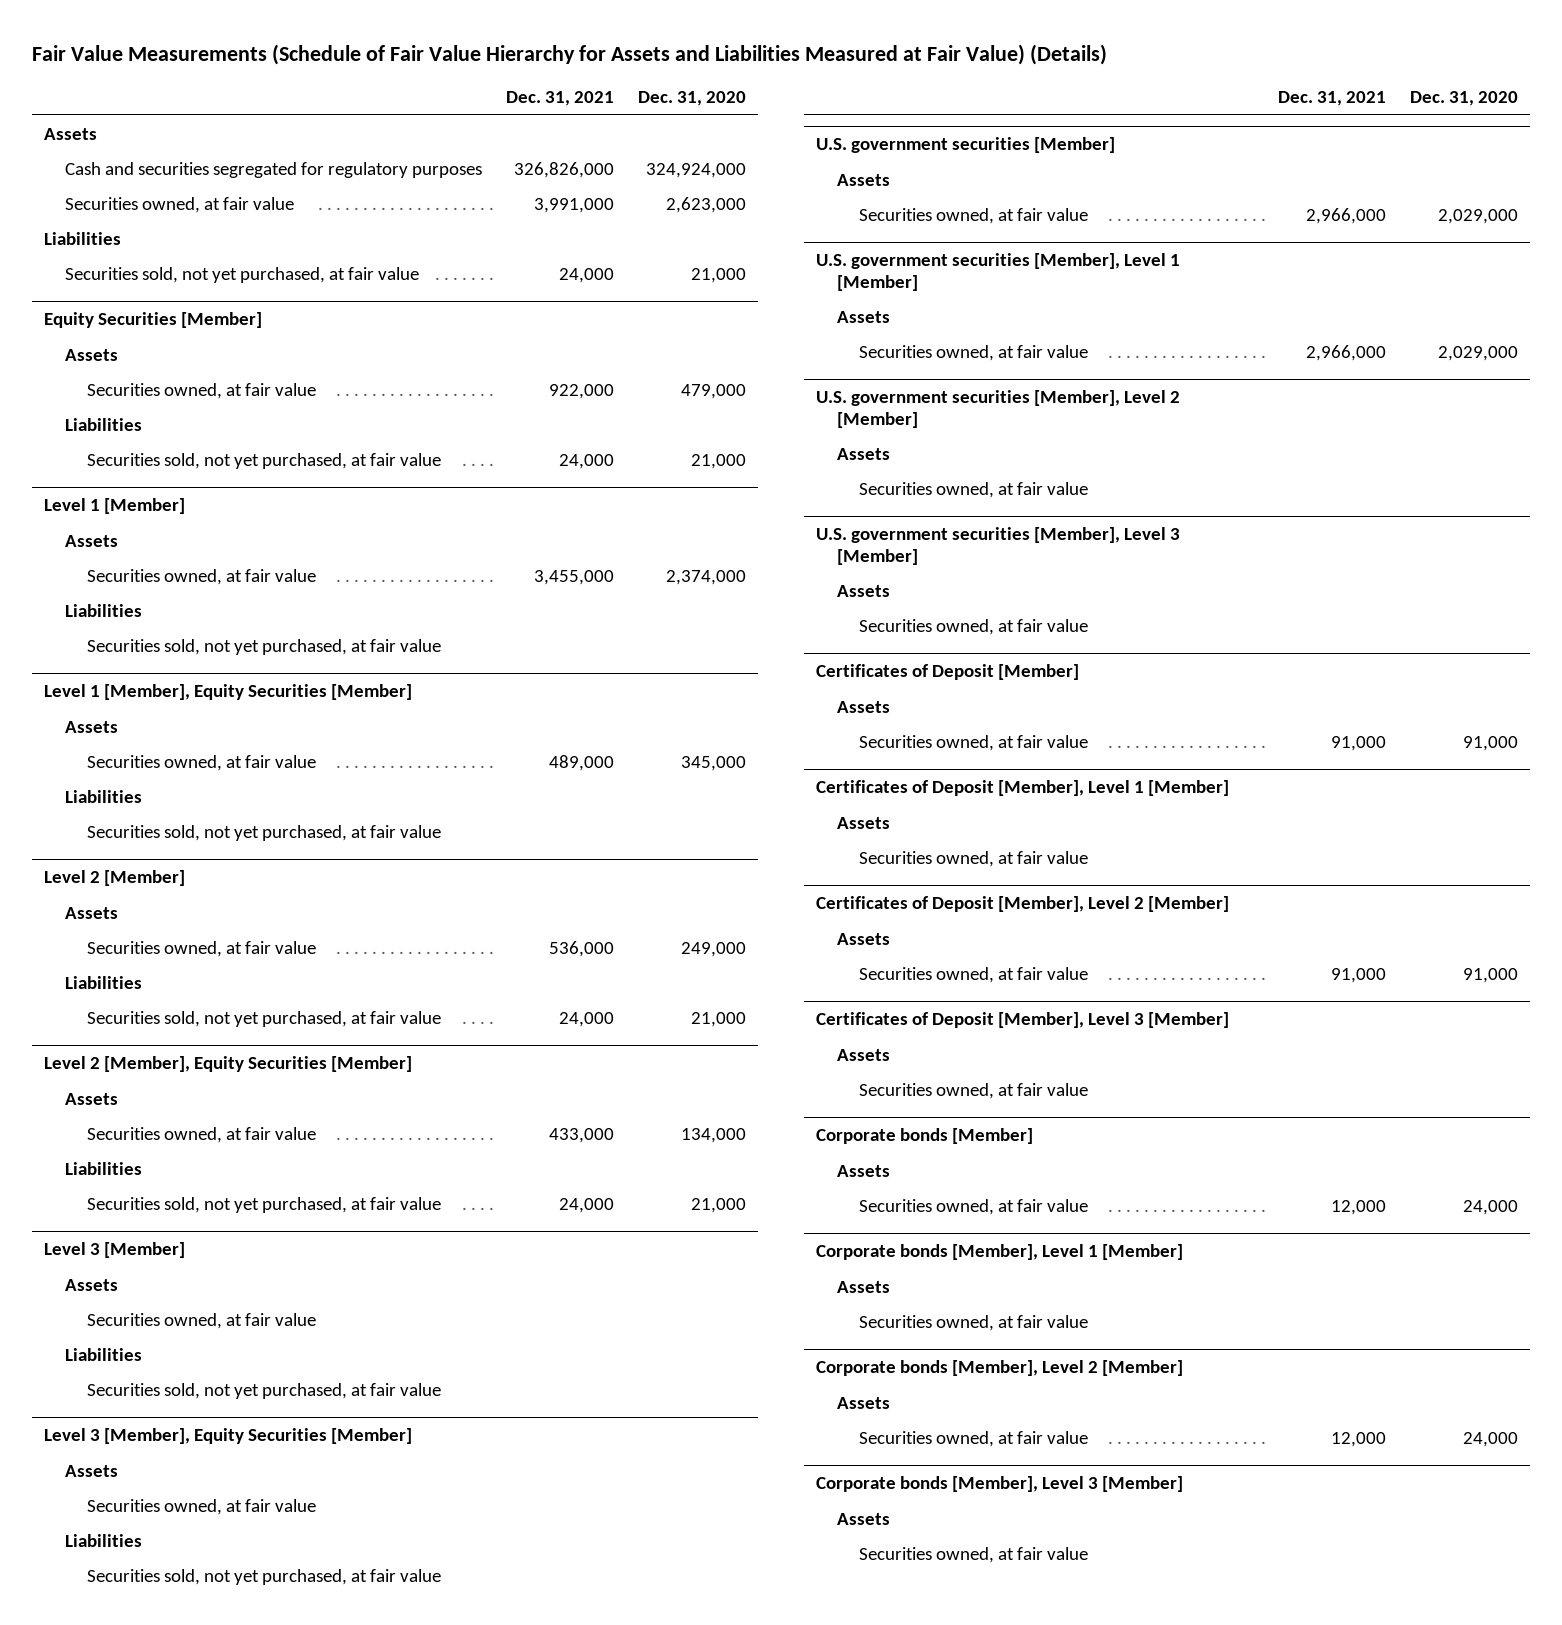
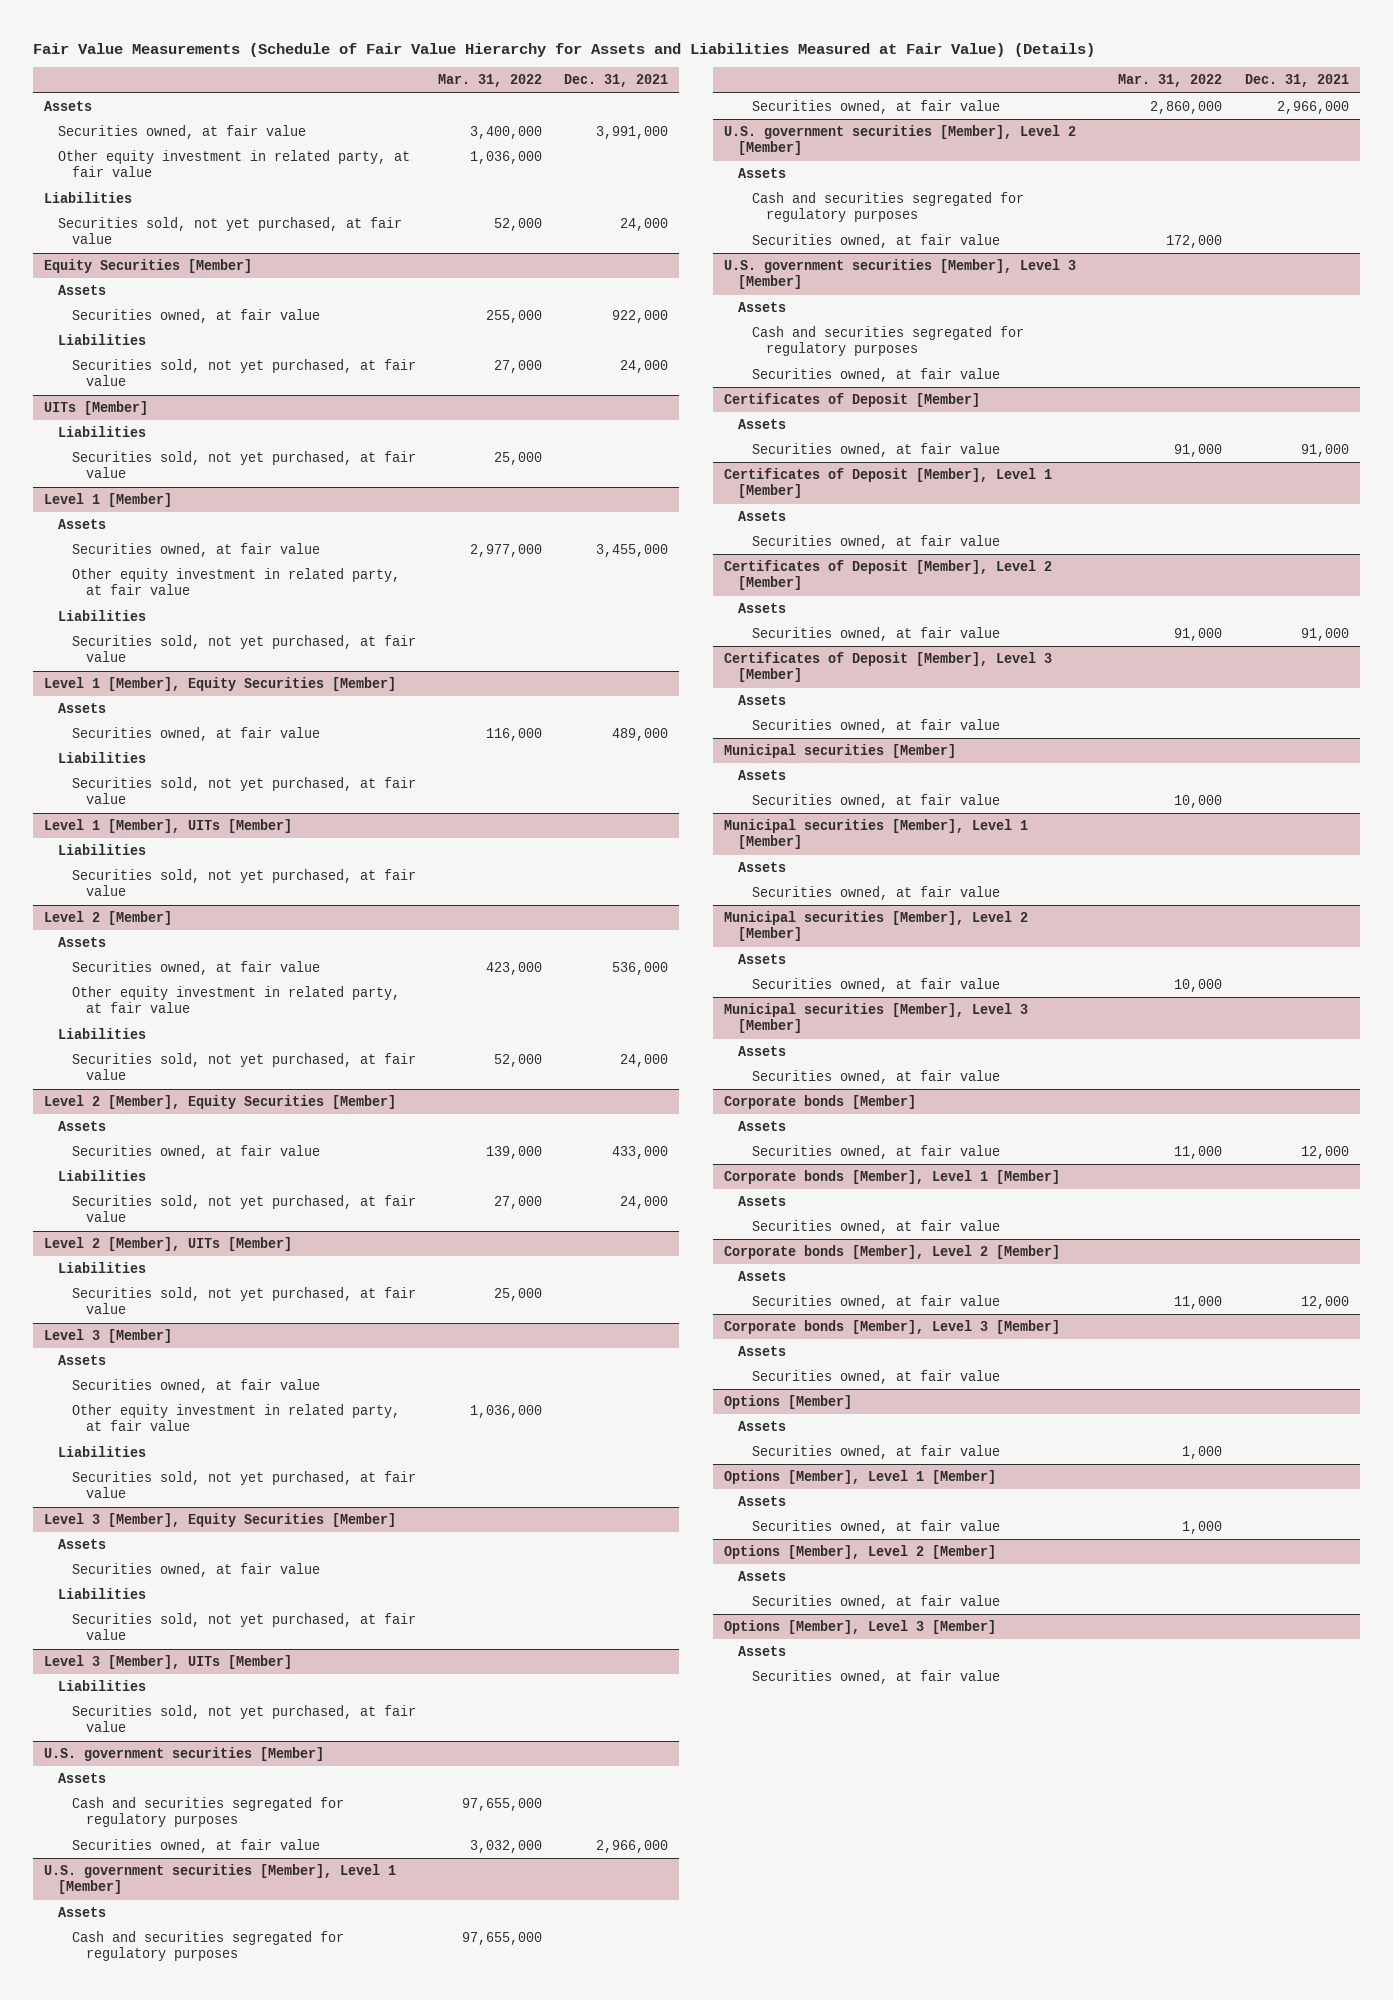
- | Dec. 31, 2021 | Dec. 31, 2020
+ | Mar. 31, 2022 | Dec. 31, 2021
- Cash and securities segregated for regulatory purposes | 326,826,000 | 324,924,000
+ Other equity investment in related party, at fair value | 1,036,000 |
+ UITs [Member]
+ Liabilities
+ Securities sold, not yet purchased, at fair value | 25,000 |
@ Level 1 [Member]
+ Other equity investment in related party, at fair value
+ Level 1 [Member], UITs [Member]
+ Liabilities
+ Securities sold, not yet purchased, at fair value
@ Level 2 [Member]
+ Other equity investment in related party, at fair value
+ Level 2 [Member], UITs [Member]
+ Liabilities
+ Securities sold, not yet purchased, at fair value | 25,000 |
@ Level 3 [Member]
+ Other equity investment in related party, at fair value | 1,036,000 |
+ Level 3 [Member], UITs [Member]
+ Liabilities
+ Securities sold, not yet purchased, at fair value
@ U.S. government securities [Member]
+ Cash and securities segregated for regulatory purposes | 97,655,000 |
@ U.S. government securities [Member], Level 1 [Member]
+ Cash and securities segregated for regulatory purposes | 97,655,000 |
@ U.S. government securities [Member], Level 2 [Member]
+ Cash and securities segregated for regulatory purposes
@ U.S. government securities [Member], Level 3 [Member]
+ Cash and securities segregated for regulatory purposes
+ Municipal securities [Member]
+ Assets
+ Securities owned, at fair value | 10,000 |
+ Municipal securities [Member], Level 1 [Member]
+ Assets
+ Securities owned, at fair value
+ Municipal securities [Member], Level 2 [Member]
+ Assets
+ Securities owned, at fair value | 10,000 |
+ Municipal securities [Member], Level 3 [Member]
+ Assets
+ Securities owned, at fair value
+ Options [Member]
+ Assets
+ Securities owned, at fair value | 1,000 |
+ Options [Member], Level 1 [Member]
+ Assets
+ Securities owned, at fair value | 1,000 |
+ Options [Member], Level 2 [Member]
+ Assets
+ Securities owned, at fair value
+ Options [Member], Level 3 [Member]
+ Assets
+ Securities owned, at fair value

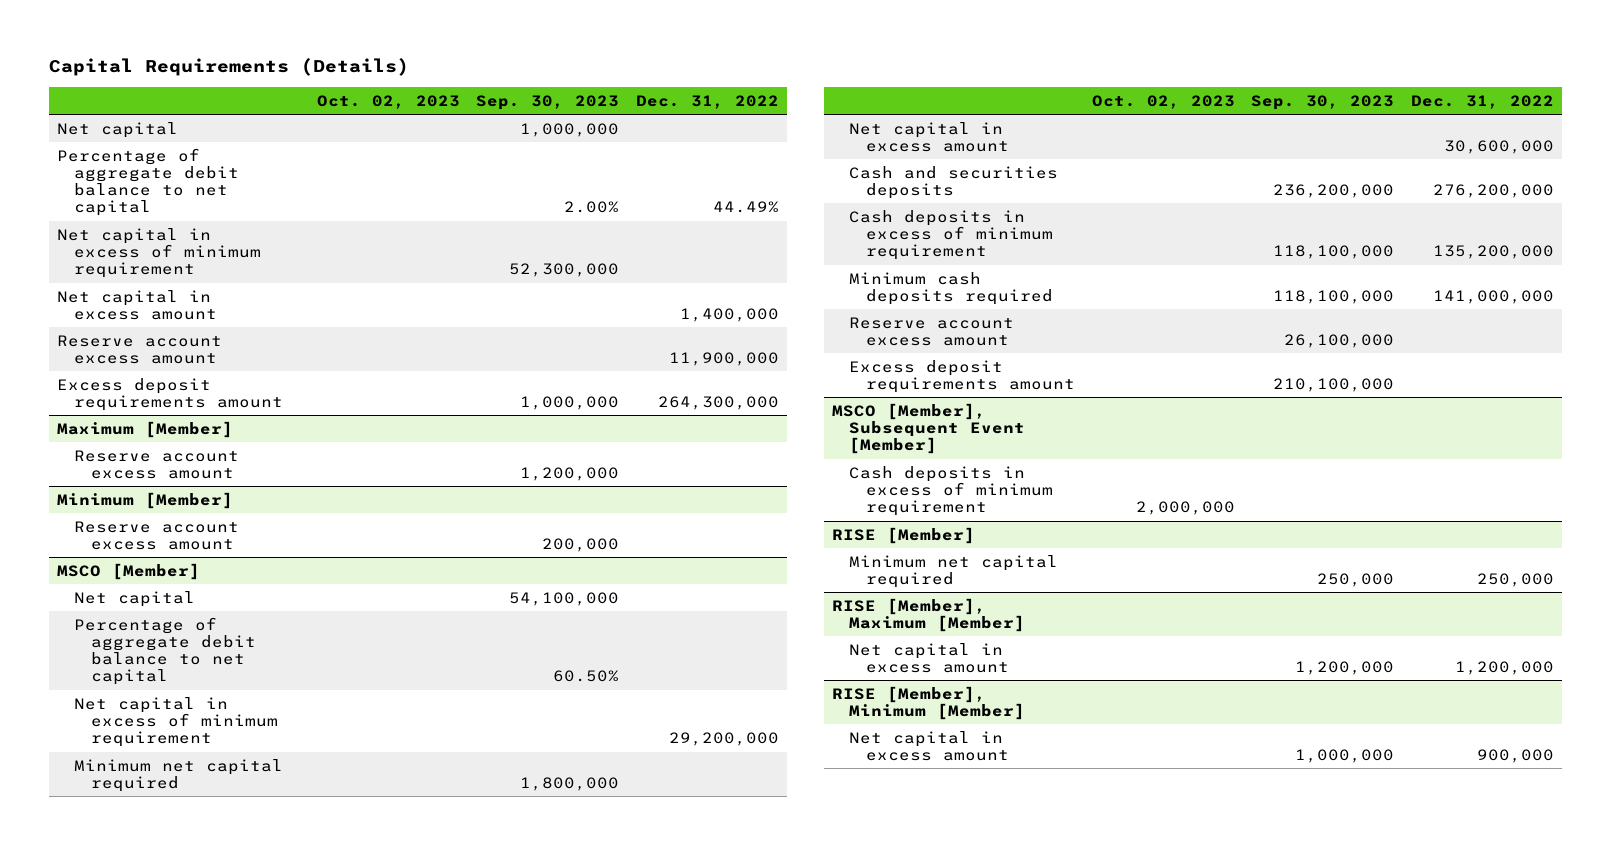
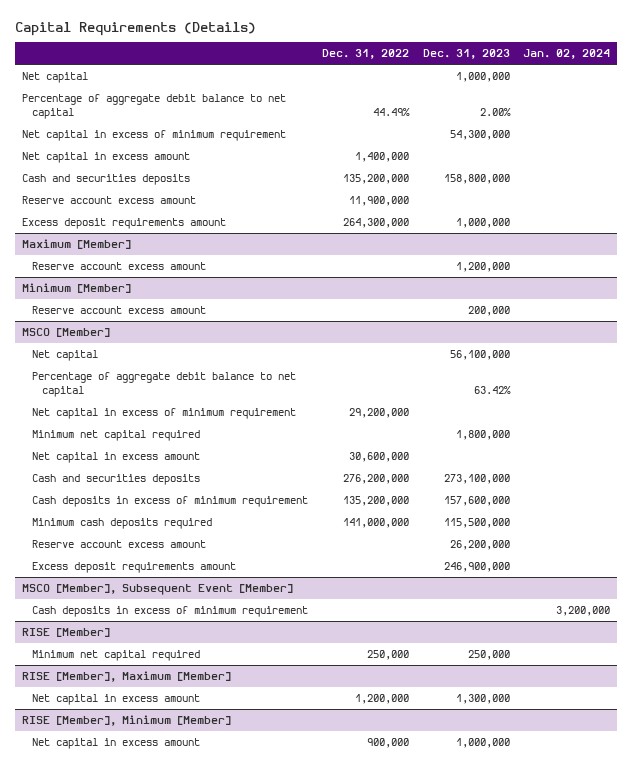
- | Oct. 02, 2023 | Sep. 30, 2023 | Dec. 31, 2022
+ | Dec. 31, 2022 | Dec. 31, 2023 | Jan. 02, 2024
+ Cash and securities deposits | 135,200,000 | 158,800,000 |

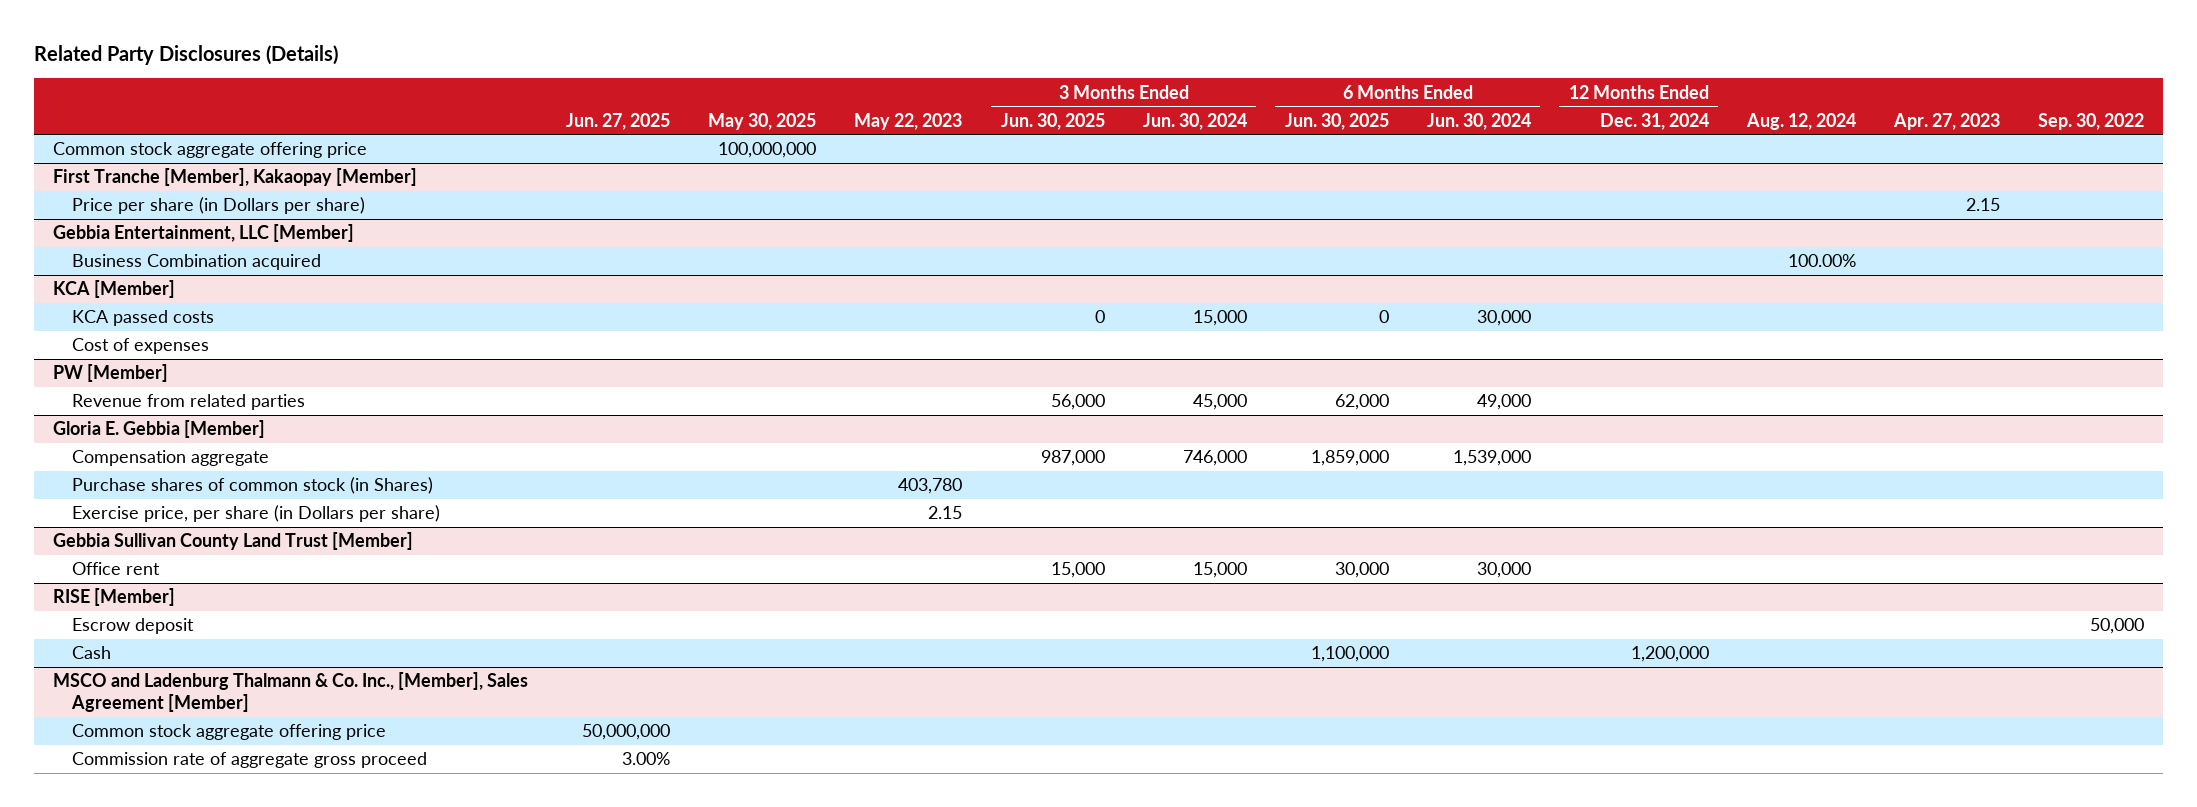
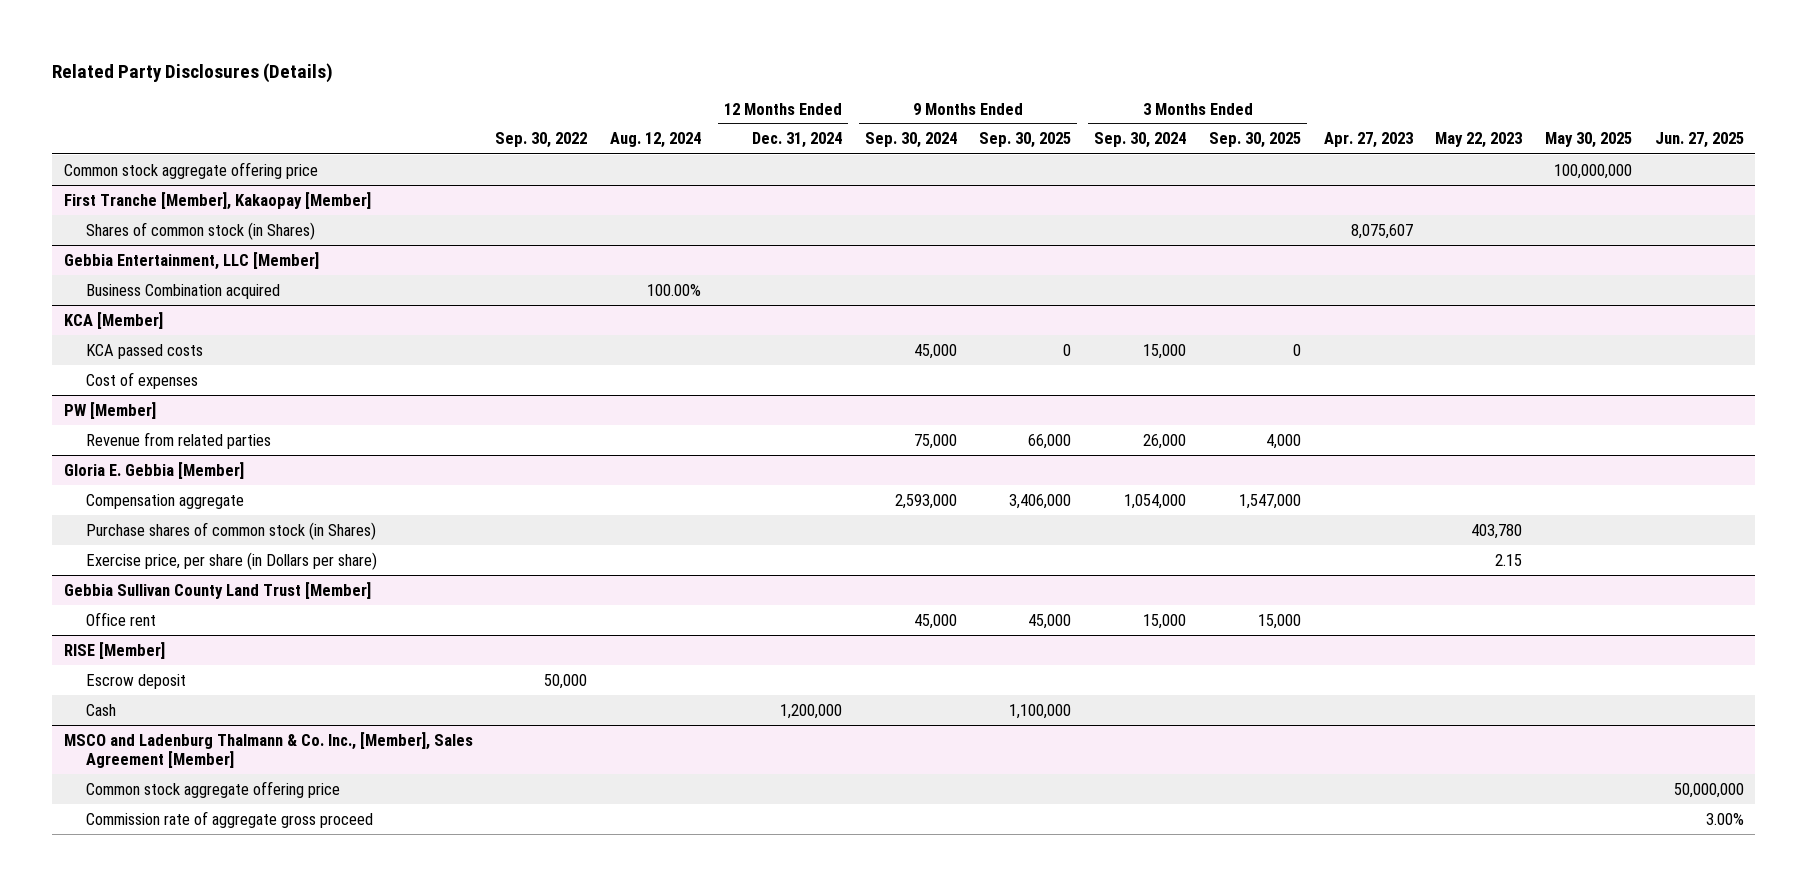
- | Jun. 27, 2025 | May 30, 2025 | May 22, 2023 | 3 Months Ended Jun. 30, 2025 | 3 Months Ended Jun. 30, 2024 | 6 Months Ended Jun. 30, 2025 | 6 Months Ended Jun. 30, 2024 | 12 Months Ended Dec. 31, 2024 | Aug. 12, 2024 | Apr. 27, 2023 | Sep. 30, 2022
+ | Sep. 30, 2022 | Aug. 12, 2024 | 12 Months Ended Dec. 31, 2024 | 9 Months Ended Sep. 30, 2024 | 9 Months Ended Sep. 30, 2025 | 3 Months Ended Sep. 30, 2024 | 3 Months Ended Sep. 30, 2025 | Apr. 27, 2023 | May 22, 2023 | May 30, 2025 | Jun. 27, 2025
@ First Tranche [Member], Kakaopay [Member]
- Price per share (in Dollars per share) | | | | | | | | | | 2.15 |
+ Shares of common stock (in Shares) | | | | | | | | 8,075,607 | | |

